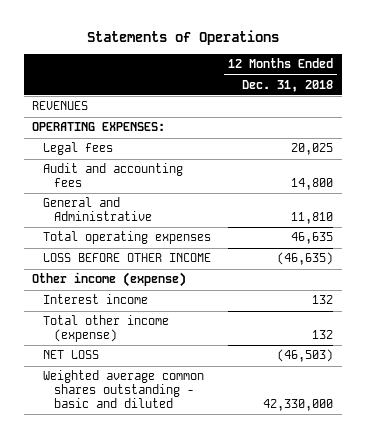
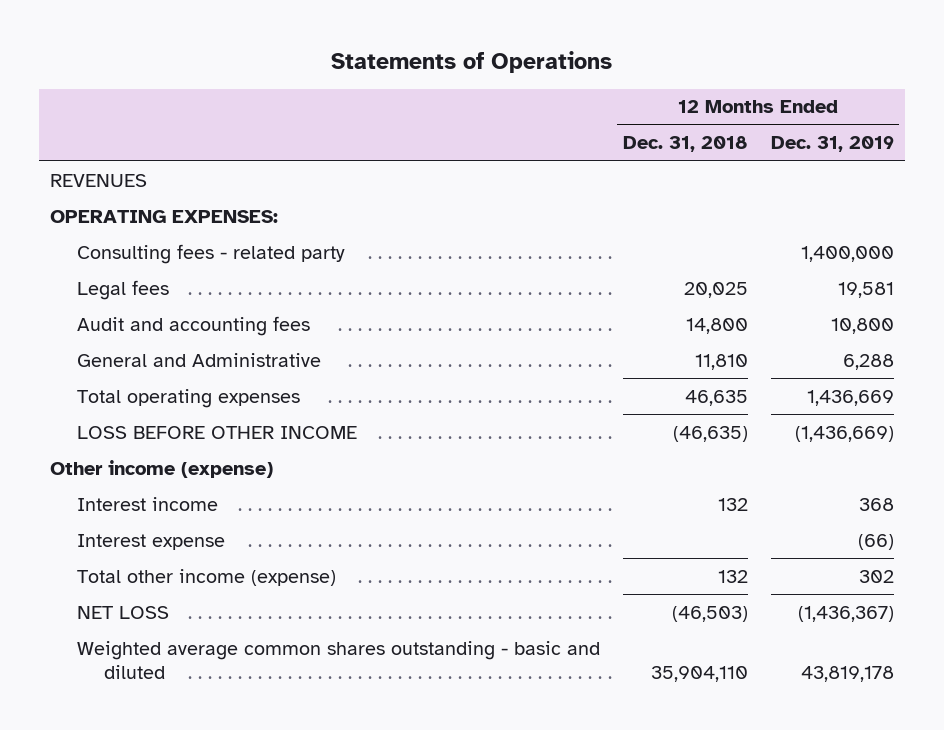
- | 12 Months Ended Dec. 31, 2018
+ | 12 Months Ended Dec. 31, 2018 | 12 Months Ended Dec. 31, 2019
+ Consulting fees - related party | | 1,400,000
+ Interest expense | | (66)
- Weighted average common shares outstanding - basic and diluted | 42,330,000
+ Weighted average common shares outstanding - basic and diluted | 35,904,110 | 43,819,178

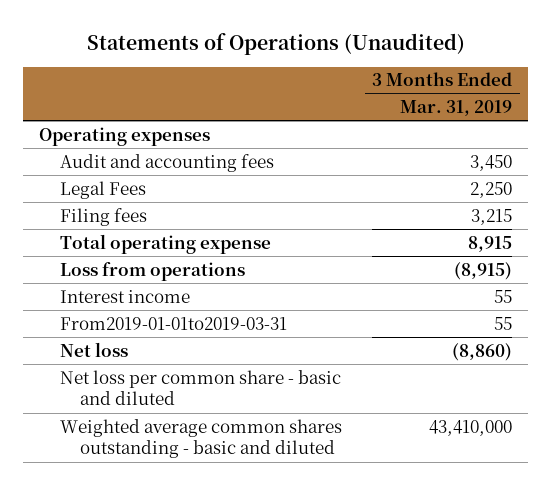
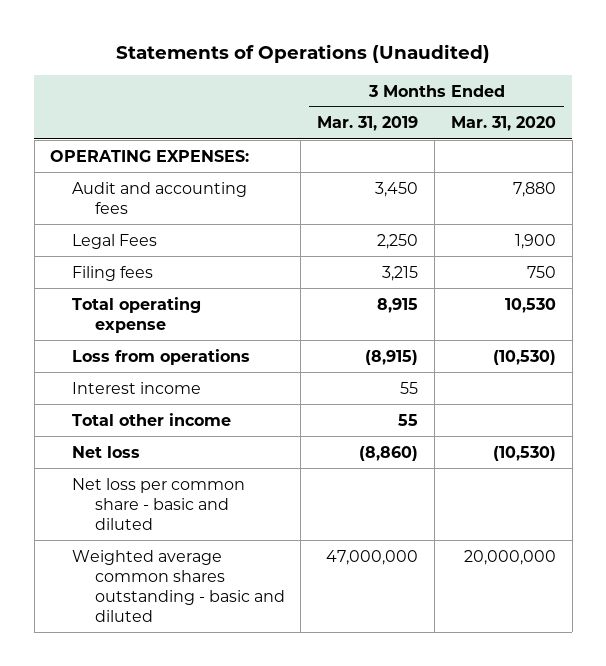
- | 3 Months Ended Mar. 31, 2019
+ | 3 Months Ended Mar. 31, 2019 | 3 Months Ended Mar. 31, 2020
- Operating expenses
+ OPERATING EXPENSES:
- From2019-01-01to2019-03-31 | 55
+ Total other income | 55 |
- Weighted average common shares outstanding - basic and diluted | 43,410,000
+ Weighted average common shares outstanding - basic and diluted | 47,000,000 | 20,000,000

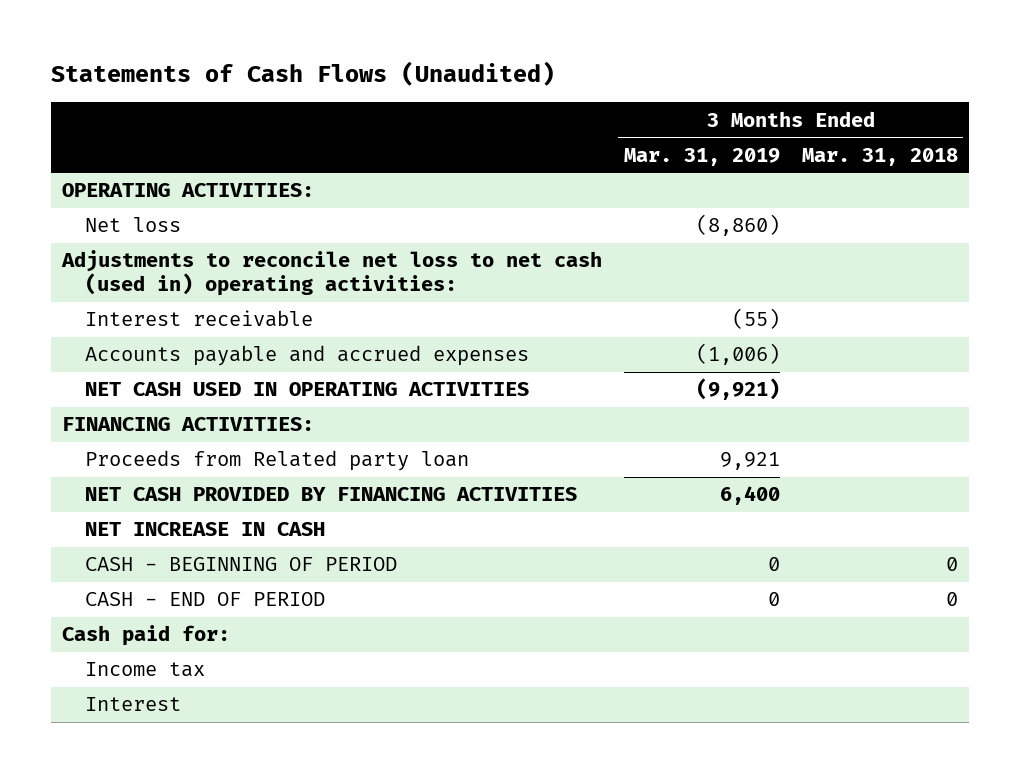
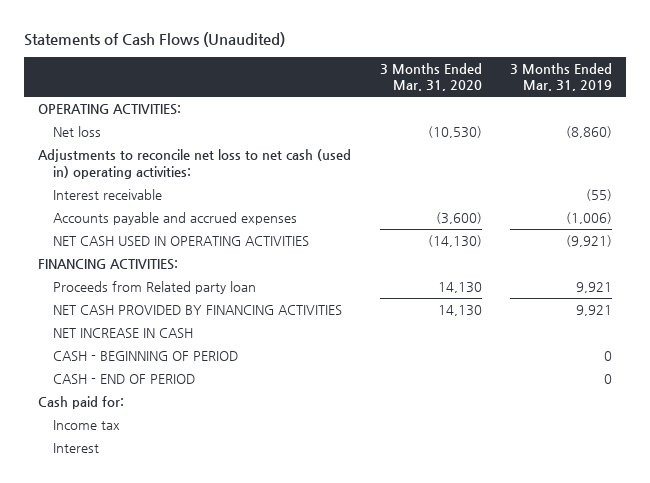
- | 3 Months Ended Mar. 31, 2019 | 3 Months Ended Mar. 31, 2018
+ | 3 Months Ended Mar. 31, 2020 | 3 Months Ended Mar. 31, 2019
- NET CASH PROVIDED BY FINANCING ACTIVITIES | 6,400 |
+ NET CASH PROVIDED BY FINANCING ACTIVITIES | 14,130 | 9,921

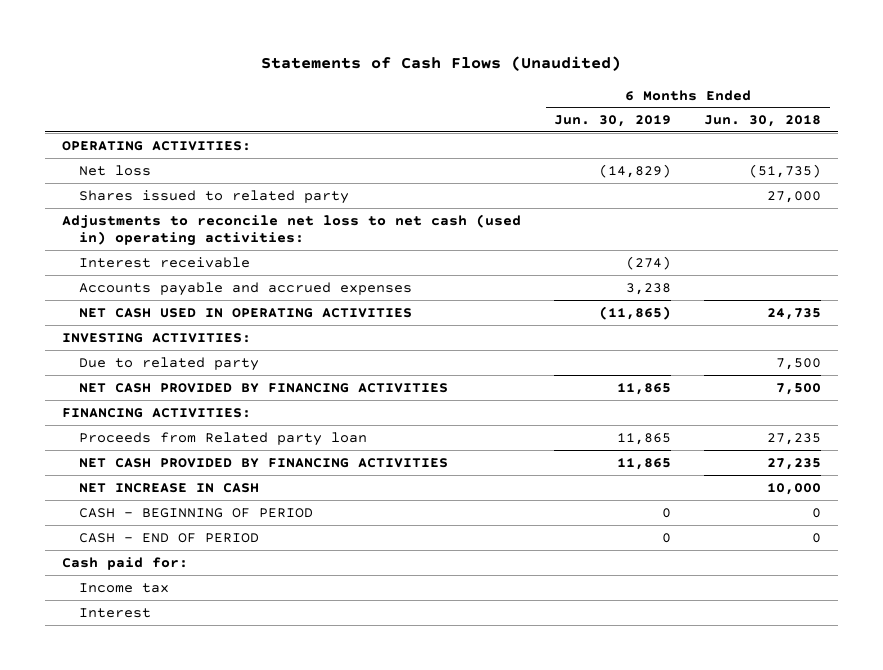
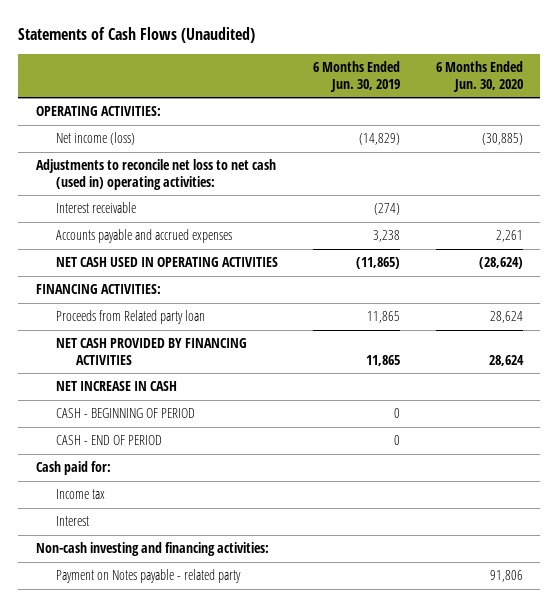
- | 6 Months Ended Jun. 30, 2019 | 6 Months Ended Jun. 30, 2018
+ | 6 Months Ended Jun. 30, 2019 | 6 Months Ended Jun. 30, 2020
- Net loss | (14,829) | (51,735)
- Shares issued to related party | | 27,000
+ Net income (loss) | (14,829) | (30,885)
- INVESTING ACTIVITIES:
- Due to related party | | 7,500
- NET CASH PROVIDED BY FINANCING ACTIVITIES | 11,865 | 7,500
+ Non-cash investing and financing activities:
+ Payment on Notes payable - related party | | 91,806

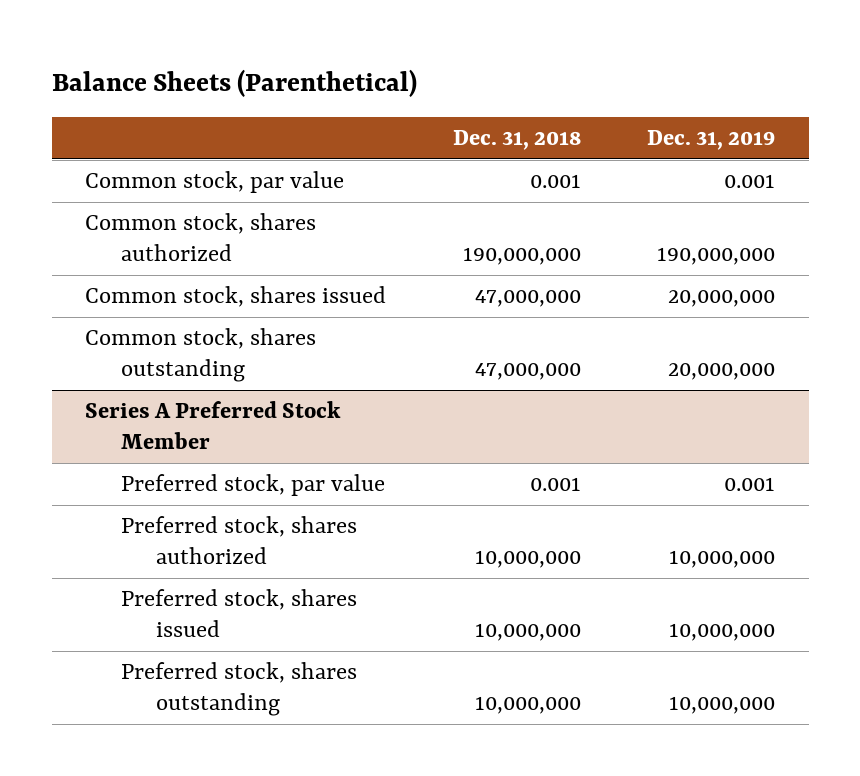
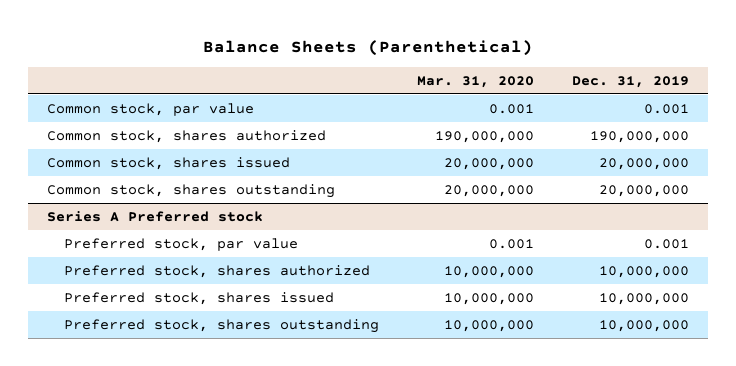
- | Dec. 31, 2018 | Dec. 31, 2019
+ | Mar. 31, 2020 | Dec. 31, 2019
- Series A Preferred Stock Member
+ Series A Preferred stock

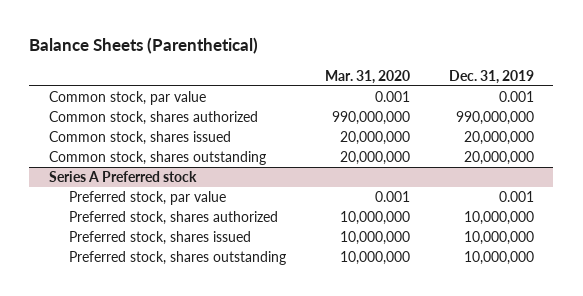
- Common stock, shares authorized | 190,000,000 | 190,000,000
+ Common stock, shares authorized | 990,000,000 | 990,000,000

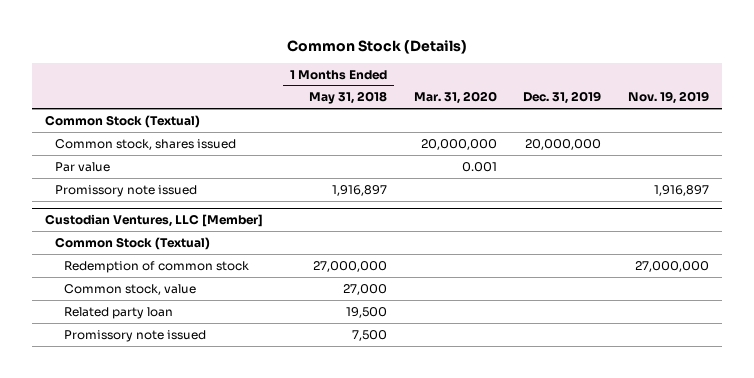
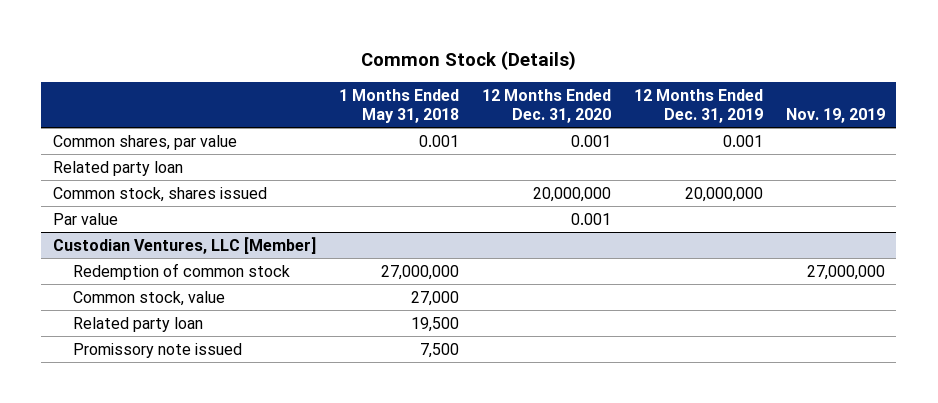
- | 1 Months Ended May 31, 2018 | Mar. 31, 2020 | Dec. 31, 2019 | Nov. 19, 2019
+ | 1 Months Ended May 31, 2018 | 12 Months Ended Dec. 31, 2020 | 12 Months Ended Dec. 31, 2019 | Nov. 19, 2019
- Common Stock (Textual)
+ Common shares, par value | 0.001 | 0.001 | 0.001 |
+ Related party loan
- Promissory note issued | 1,916,897 | | | 1,916,897
@ Custodian Ventures, LLC [Member]
- Common Stock (Textual)

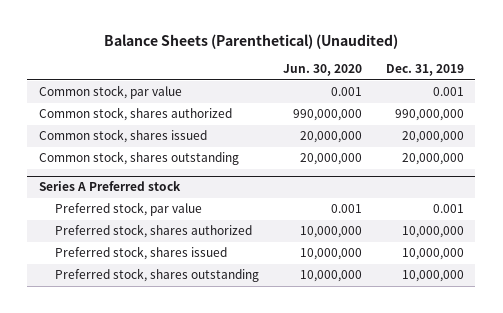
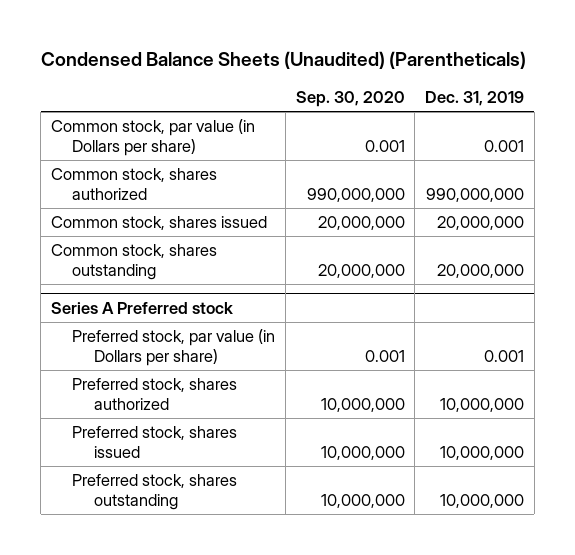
- Balance Sheets (Parenthetical) (Unaudited)
+ Condensed Balance Sheets (Unaudited) (Parentheticals)
- | Jun. 30, 2020 | Dec. 31, 2019
+ | Sep. 30, 2020 | Dec. 31, 2019
- Common stock, par value | 0.001 | 0.001
+ Common stock, par value (in Dollars per share) | 0.001 | 0.001
@ Series A Preferred stock
- Preferred stock, par value | 0.001 | 0.001
+ Preferred stock, par value (in Dollars per share) | 0.001 | 0.001

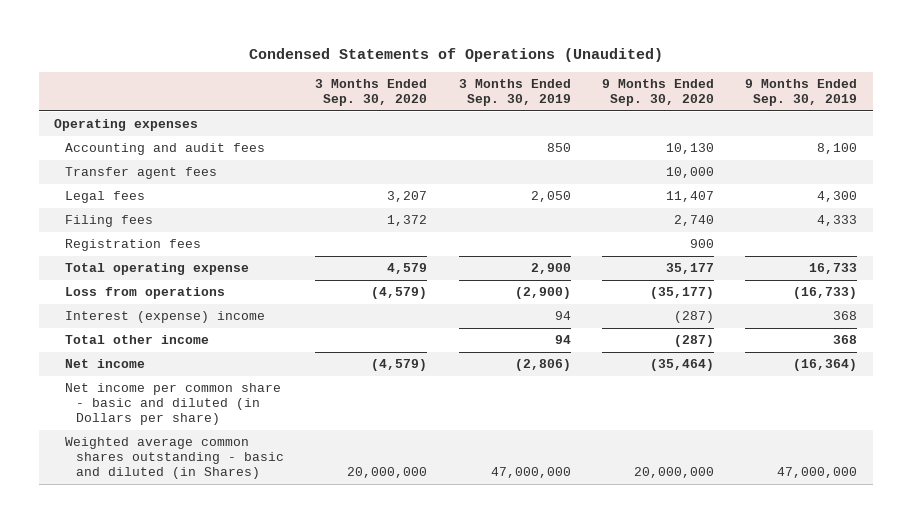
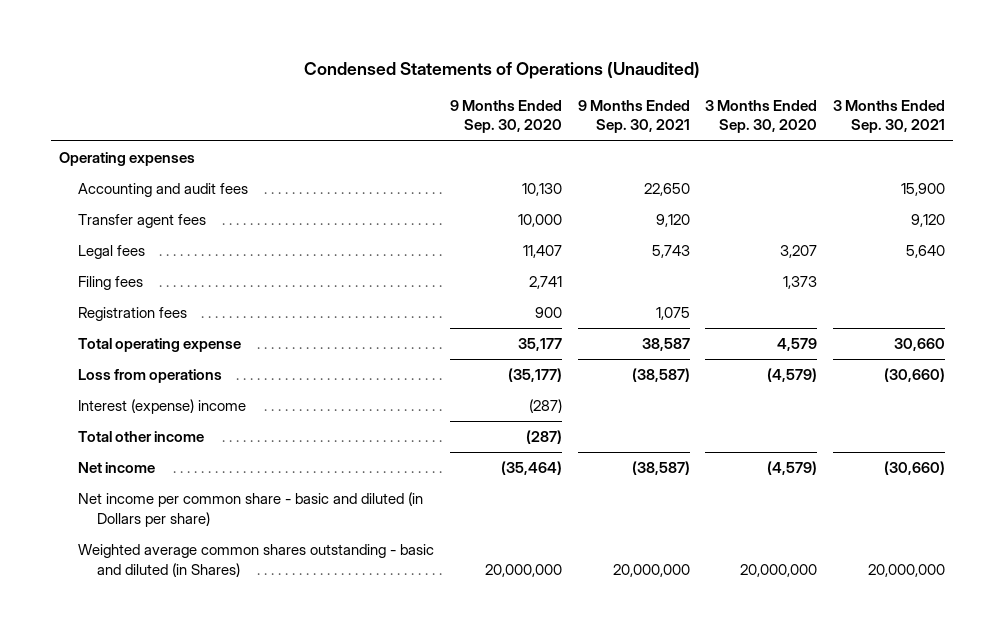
- | 3 Months Ended Sep. 30, 2020 | 3 Months Ended Sep. 30, 2019 | 9 Months Ended Sep. 30, 2020 | 9 Months Ended Sep. 30, 2019
+ | 9 Months Ended Sep. 30, 2020 | 9 Months Ended Sep. 30, 2021 | 3 Months Ended Sep. 30, 2020 | 3 Months Ended Sep. 30, 2021
- Filing fees | 1,372 | | 2,740 | 4,333
+ Filing fees | 2,741 | | 1,373 |

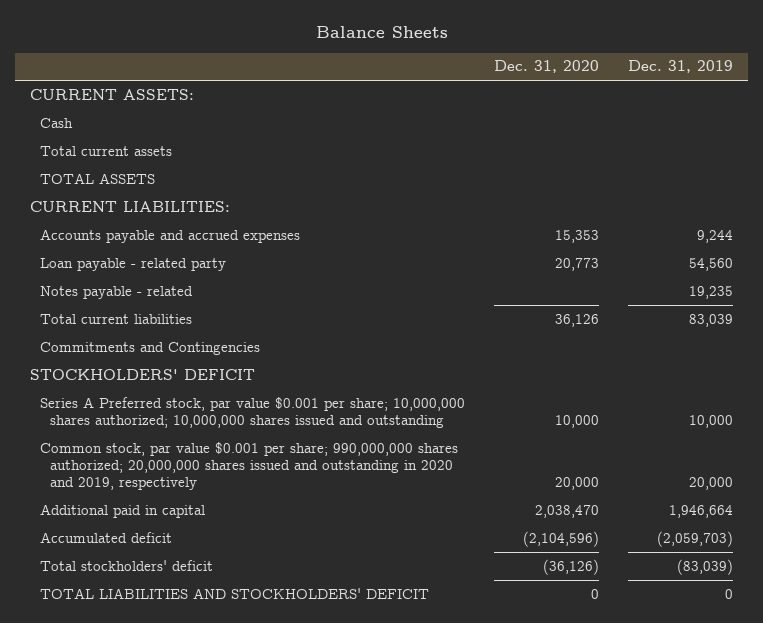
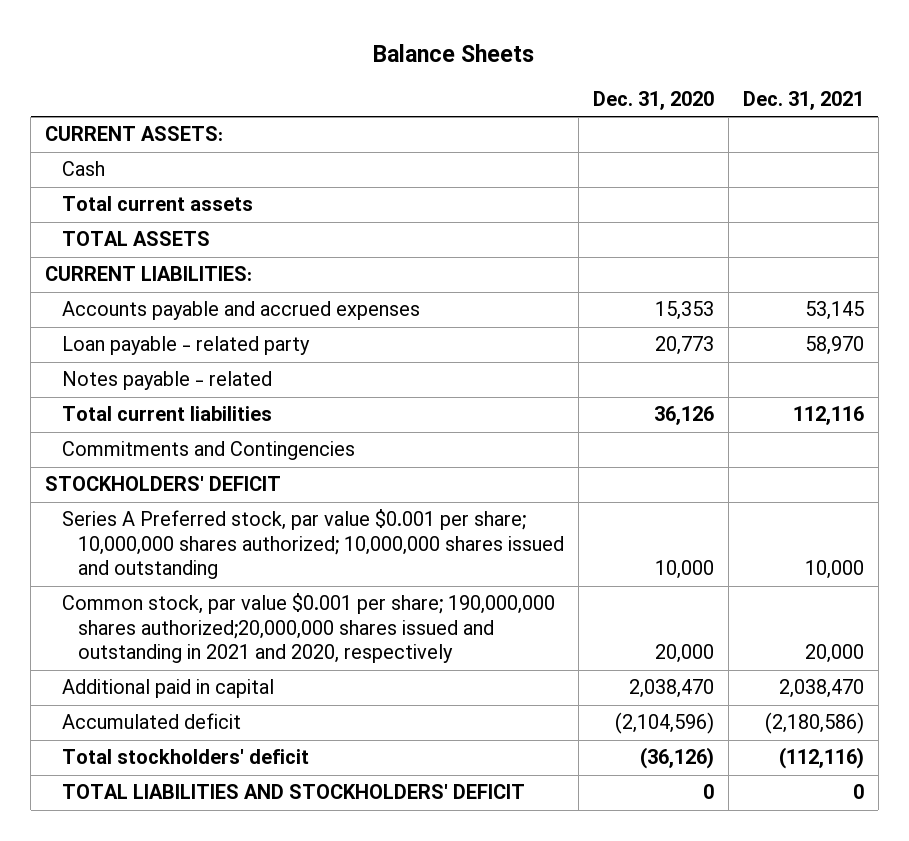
- | Dec. 31, 2020 | Dec. 31, 2019
+ | Dec. 31, 2020 | Dec. 31, 2021
- Common stock, par value $0.001 per share; 990,000,000 shares authorized; 20,000,000 shares issued and outstanding in 2020 and 2019, respectively | 20,000 | 20,000
+ Common stock, par value $0.001 per share; 190,000,000 shares authorized;20,000,000 shares issued and outstanding in 2021 and 2020, respectively | 20,000 | 20,000

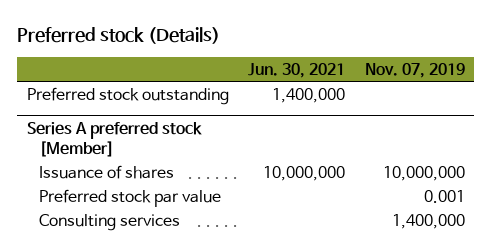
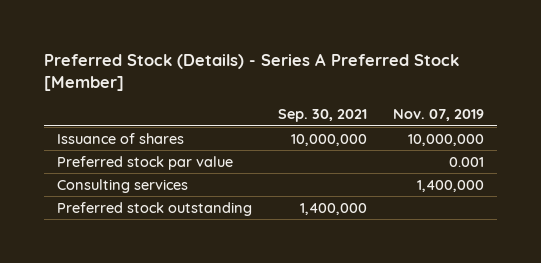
- Preferred stock (Details)
+ Preferred Stock (Details) - Series A Preferred Stock [Member]
- | Jun. 30, 2021 | Nov. 07, 2019
+ | Sep. 30, 2021 | Nov. 07, 2019
- Series A preferred stock [Member]
moved down: Preferred stock outstanding | 1,400,000 |

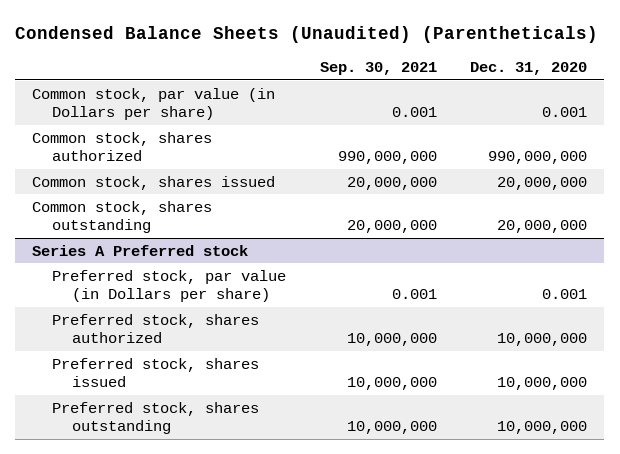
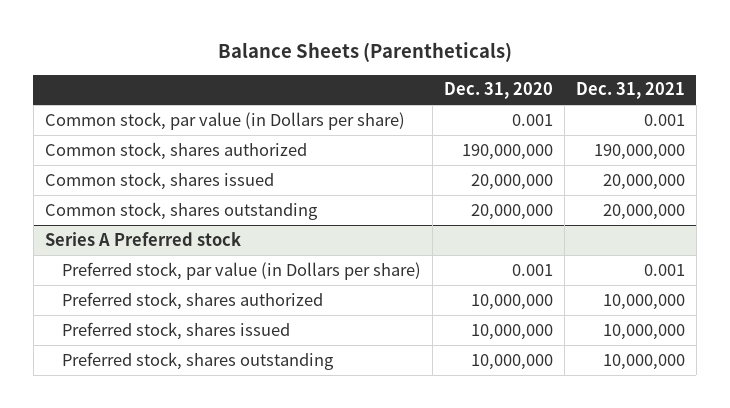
- Condensed Balance Sheets (Unaudited) (Parentheticals)
+ Balance Sheets (Parentheticals)
- | Sep. 30, 2021 | Dec. 31, 2020
+ | Dec. 31, 2020 | Dec. 31, 2021
- Common stock, shares authorized | 990,000,000 | 990,000,000
+ Common stock, shares authorized | 190,000,000 | 190,000,000

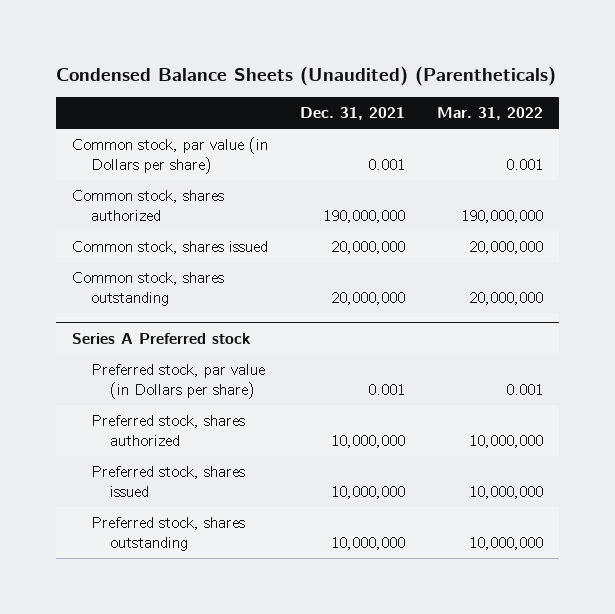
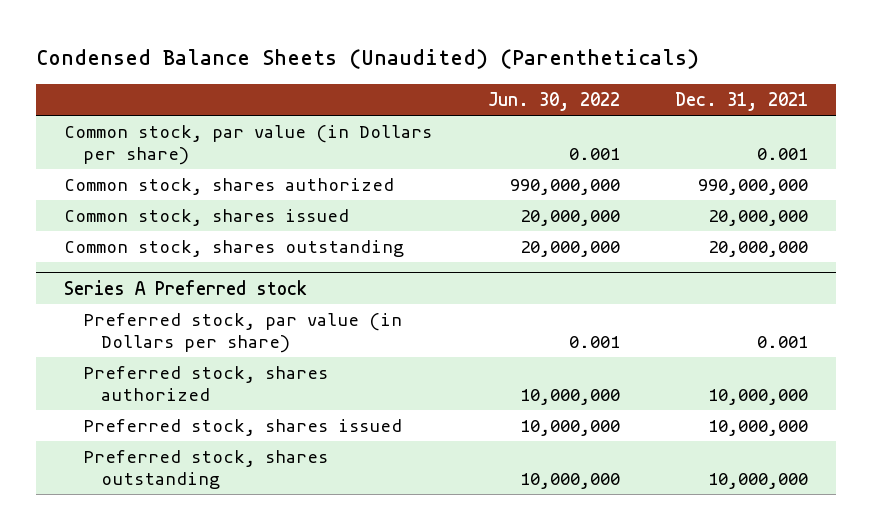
- | Dec. 31, 2021 | Mar. 31, 2022
+ | Jun. 30, 2022 | Dec. 31, 2021
- Common stock, shares authorized | 190,000,000 | 190,000,000
+ Common stock, shares authorized | 990,000,000 | 990,000,000

